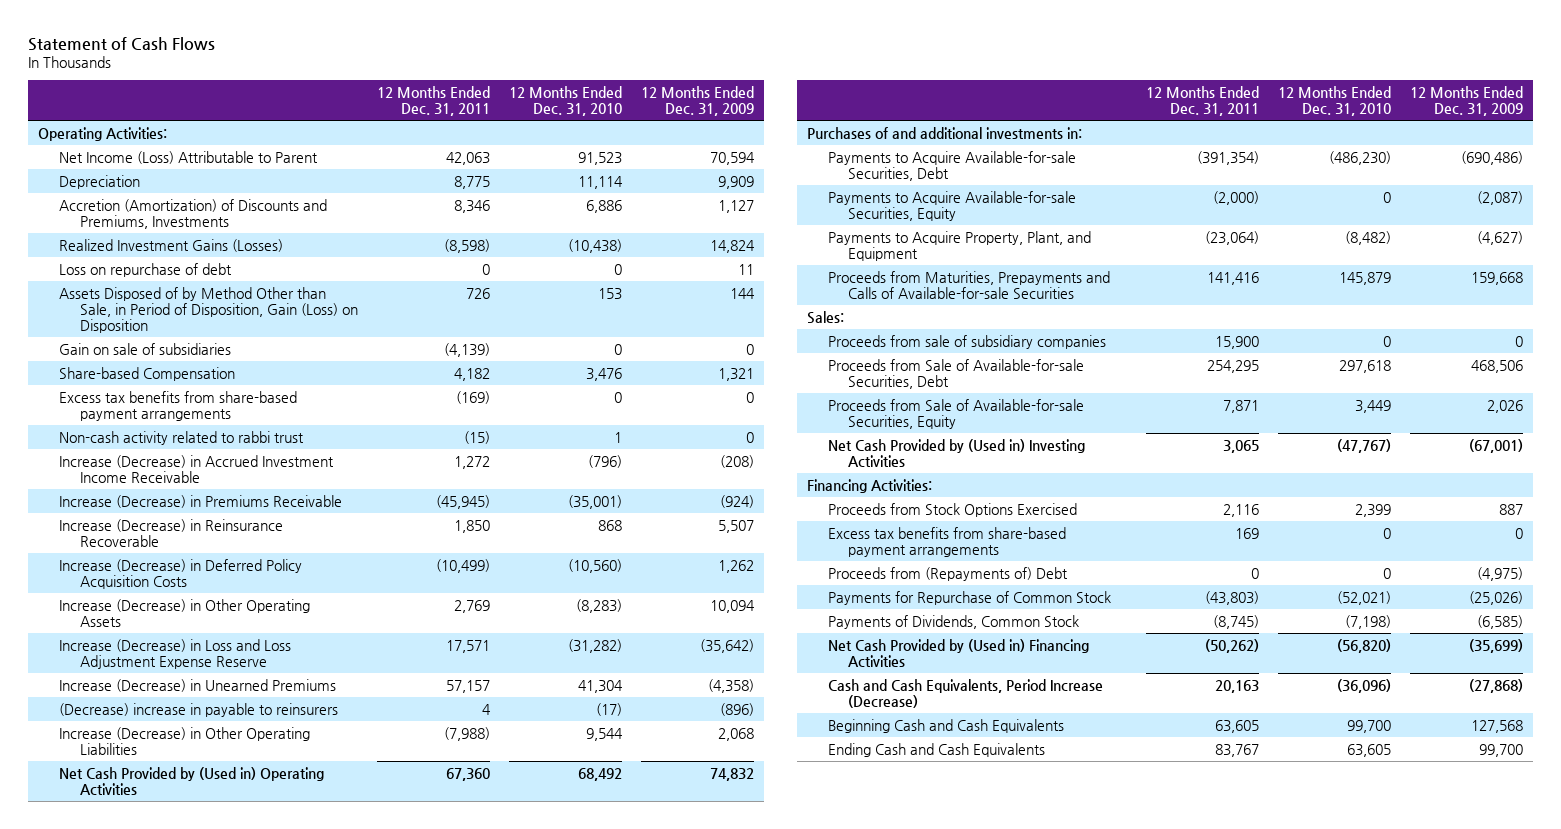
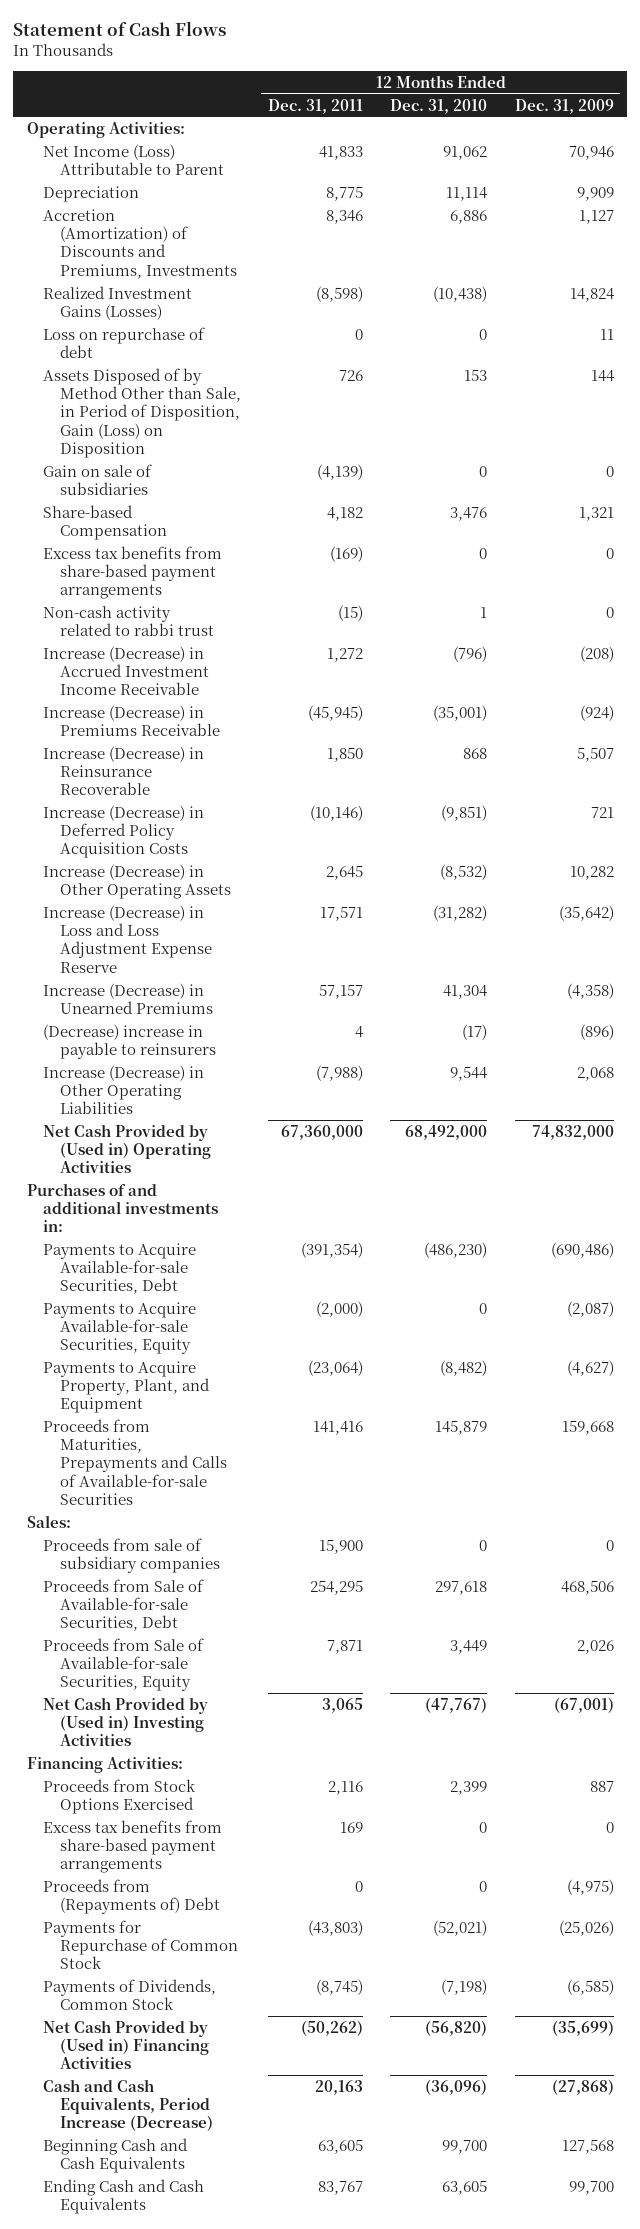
- Net Income (Loss) Attributable to Parent | 42,063 | 91,523 | 70,594
+ Net Income (Loss) Attributable to Parent | 41,833 | 91,062 | 70,946
- Increase (Decrease) in Deferred Policy Acquisition Costs | (10,499) | (10,560) | 1,262
- Increase (Decrease) in Other Operating Assets | 2,769 | (8,283) | 10,094
+ Increase (Decrease) in Deferred Policy Acquisition Costs | (10,146) | (9,851) | 721
+ Increase (Decrease) in Other Operating Assets | 2,645 | (8,532) | 10,282
- Net Cash Provided by (Used in) Operating Activities | 67,360 | 68,492 | 74,832
+ Net Cash Provided by (Used in) Operating Activities | 67,360,000 | 68,492,000 | 74,832,000

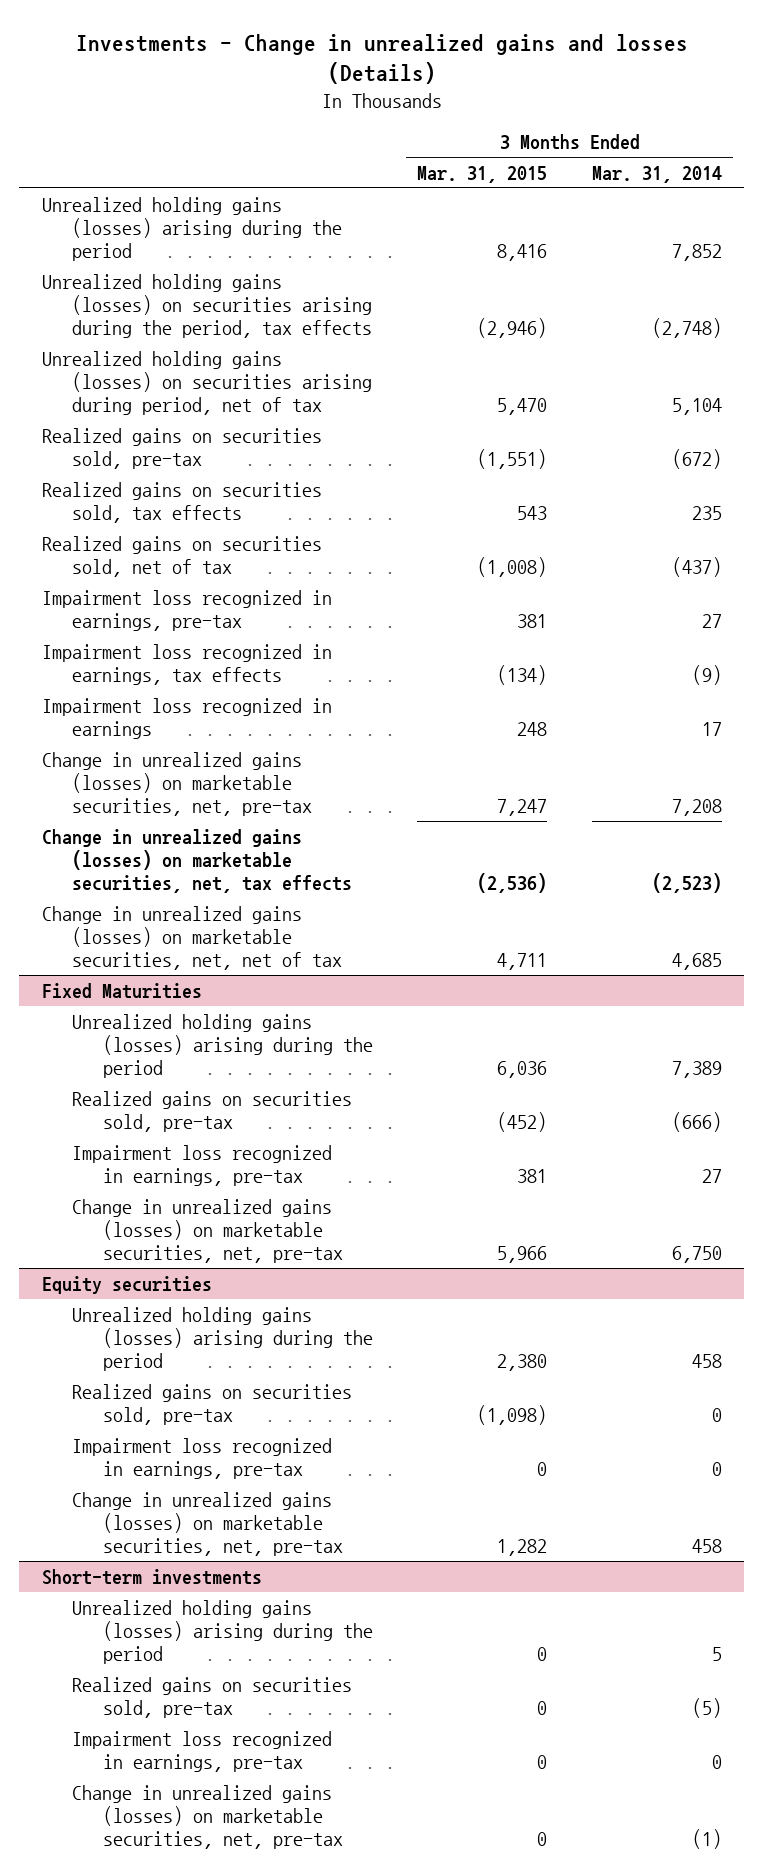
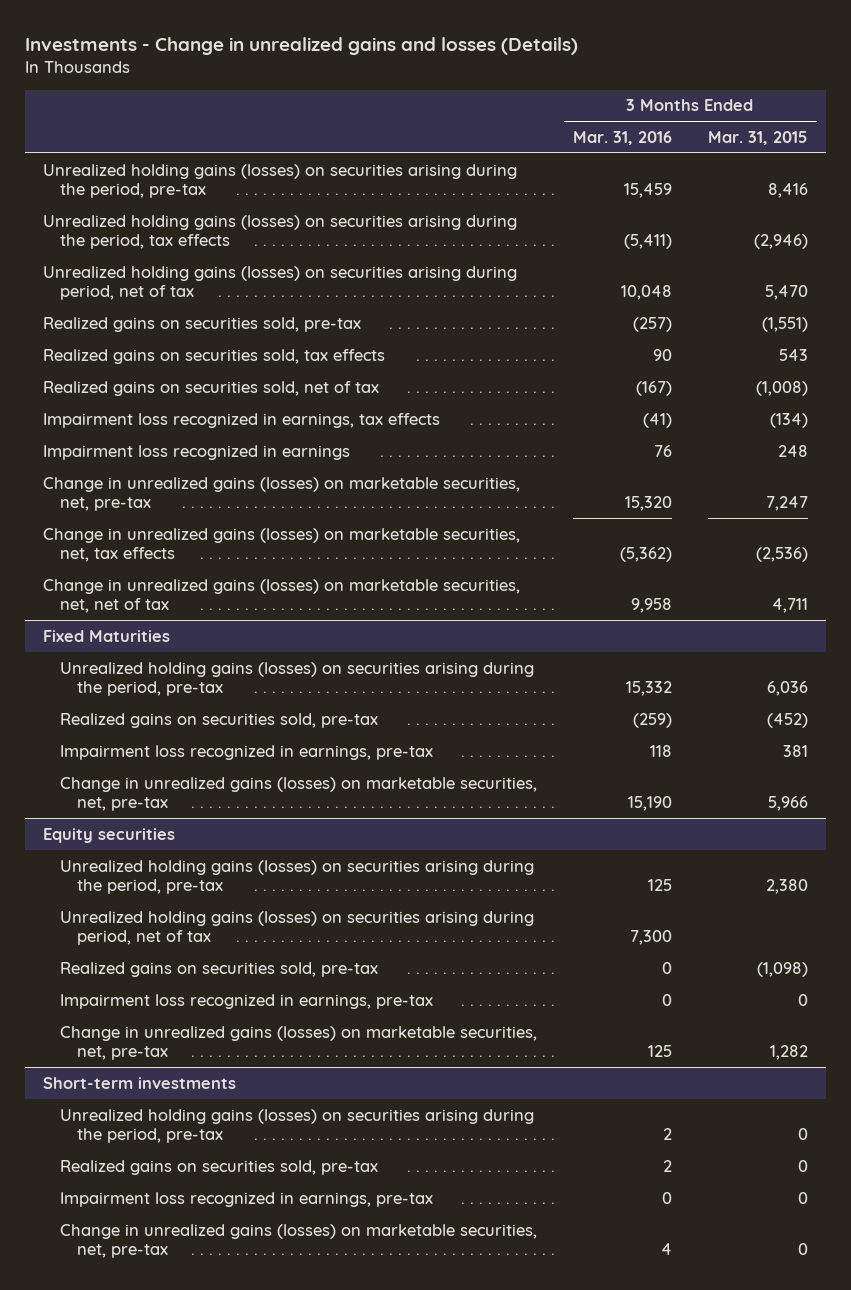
- | 3 Months Ended Mar. 31, 2015 | 3 Months Ended Mar. 31, 2014
+ | 3 Months Ended Mar. 31, 2016 | 3 Months Ended Mar. 31, 2015
- Unrealized holding gains (losses) arising during the period | 8,416 | 7,852
+ Unrealized holding gains (losses) on securities arising during the period, pre-tax | 15,459 | 8,416
- Impairment loss recognized in earnings, pre-tax | 381 | 27
@ Fixed Maturities
- Unrealized holding gains (losses) arising during the period | 6,036 | 7,389
+ Unrealized holding gains (losses) on securities arising during the period, pre-tax | 15,332 | 6,036
@ Equity securities
- Unrealized holding gains (losses) arising during the period | 2,380 | 458
+ Unrealized holding gains (losses) on securities arising during the period, pre-tax | 125 | 2,380
+ Unrealized holding gains (losses) on securities arising during period, net of tax | 7,300 |
@ Short-term investments
- Unrealized holding gains (losses) arising during the period | 0 | 5
+ Unrealized holding gains (losses) on securities arising during the period, pre-tax | 2 | 0

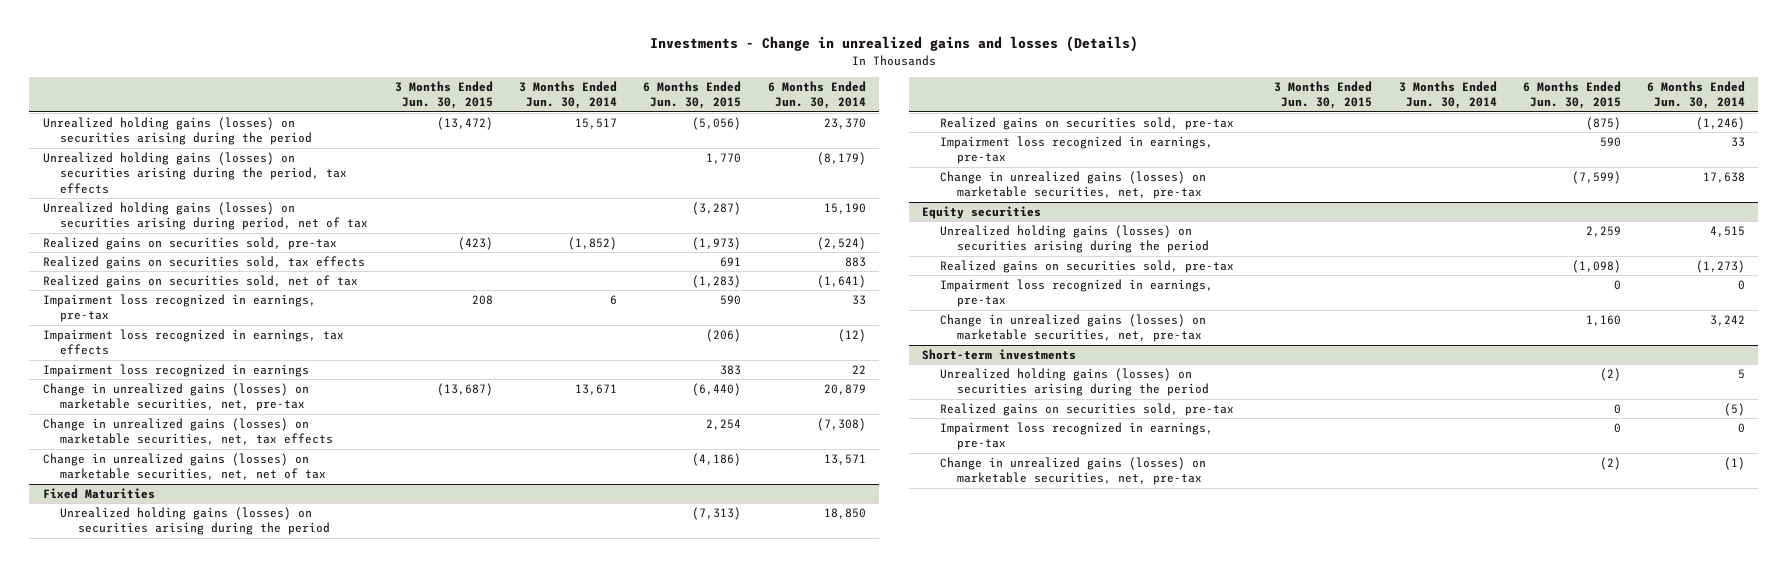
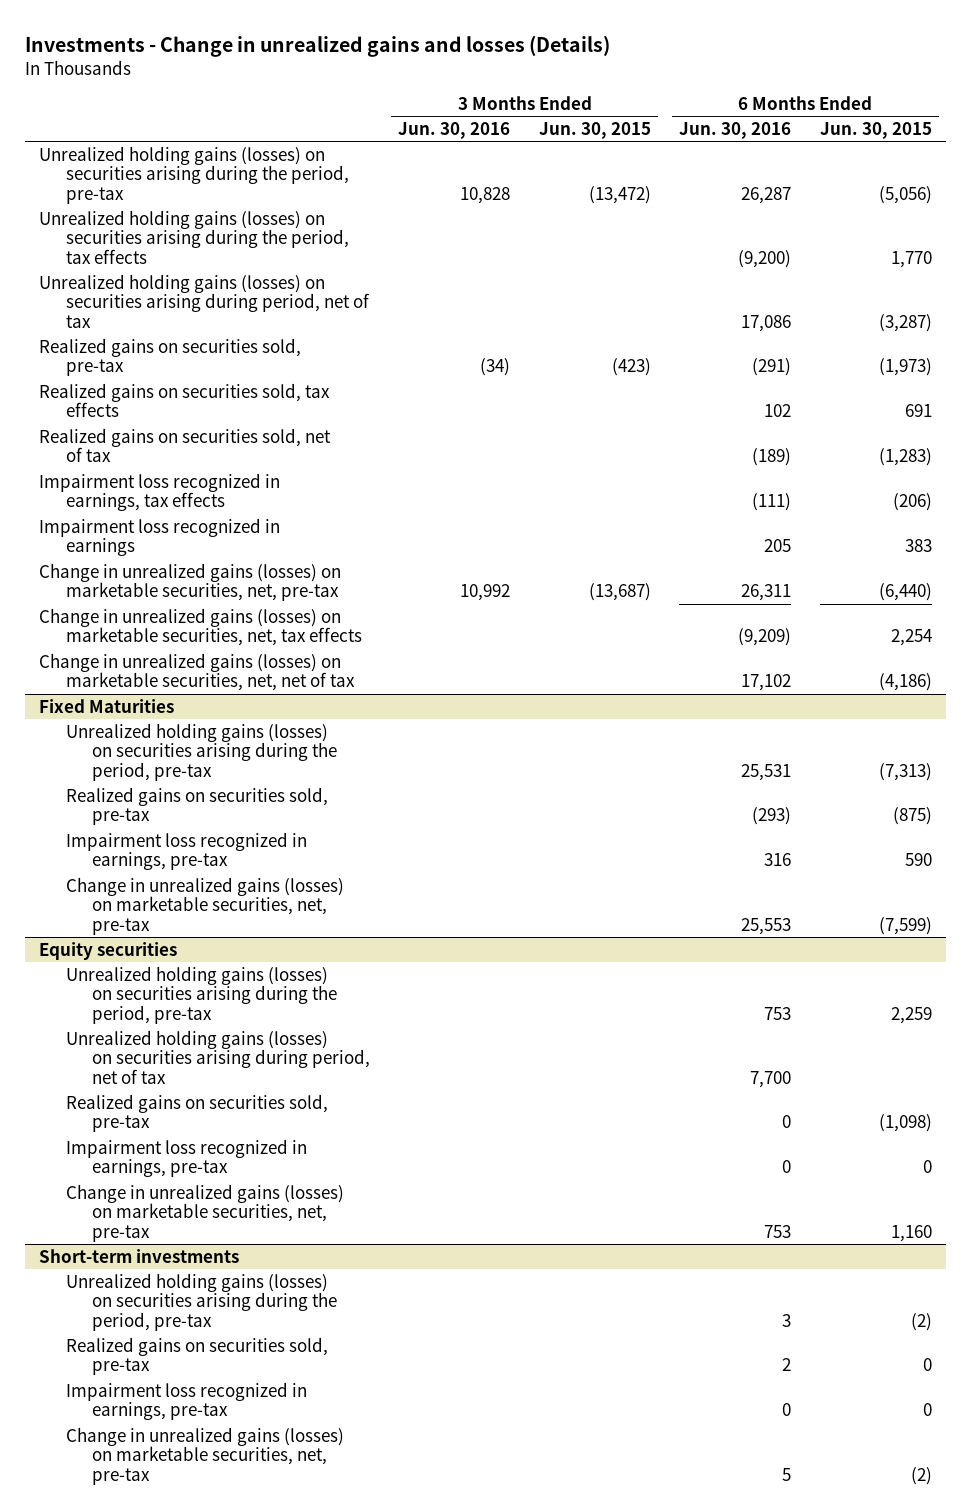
- | 3 Months Ended Jun. 30, 2015 | 3 Months Ended Jun. 30, 2014 | 6 Months Ended Jun. 30, 2015 | 6 Months Ended Jun. 30, 2014
+ | 3 Months Ended Jun. 30, 2016 | 3 Months Ended Jun. 30, 2015 | 6 Months Ended Jun. 30, 2016 | 6 Months Ended Jun. 30, 2015
- Unrealized holding gains (losses) on securities arising during the period | (13,472) | 15,517 | (5,056) | 23,370
+ Unrealized holding gains (losses) on securities arising during the period, pre-tax | 10,828 | (13,472) | 26,287 | (5,056)
- Impairment loss recognized in earnings, pre-tax | 208 | 6 | 590 | 33
@ Fixed Maturities
- Unrealized holding gains (losses) on securities arising during the period | | | (7,313) | 18,850
+ Unrealized holding gains (losses) on securities arising during the period, pre-tax | | | 25,531 | (7,313)
@ Equity securities
- Unrealized holding gains (losses) on securities arising during the period | | | 2,259 | 4,515
+ Unrealized holding gains (losses) on securities arising during the period, pre-tax | | | 753 | 2,259
+ Unrealized holding gains (losses) on securities arising during period, net of tax | | | 7,700 |
@ Short-term investments
- Unrealized holding gains (losses) on securities arising during the period | | | (2) | 5
+ Unrealized holding gains (losses) on securities arising during the period, pre-tax | | | 3 | (2)

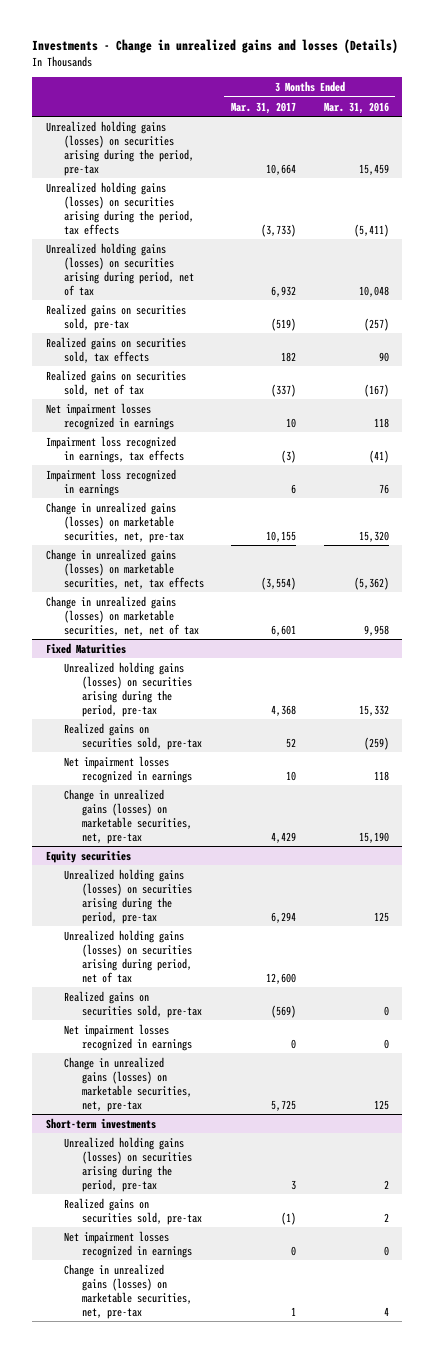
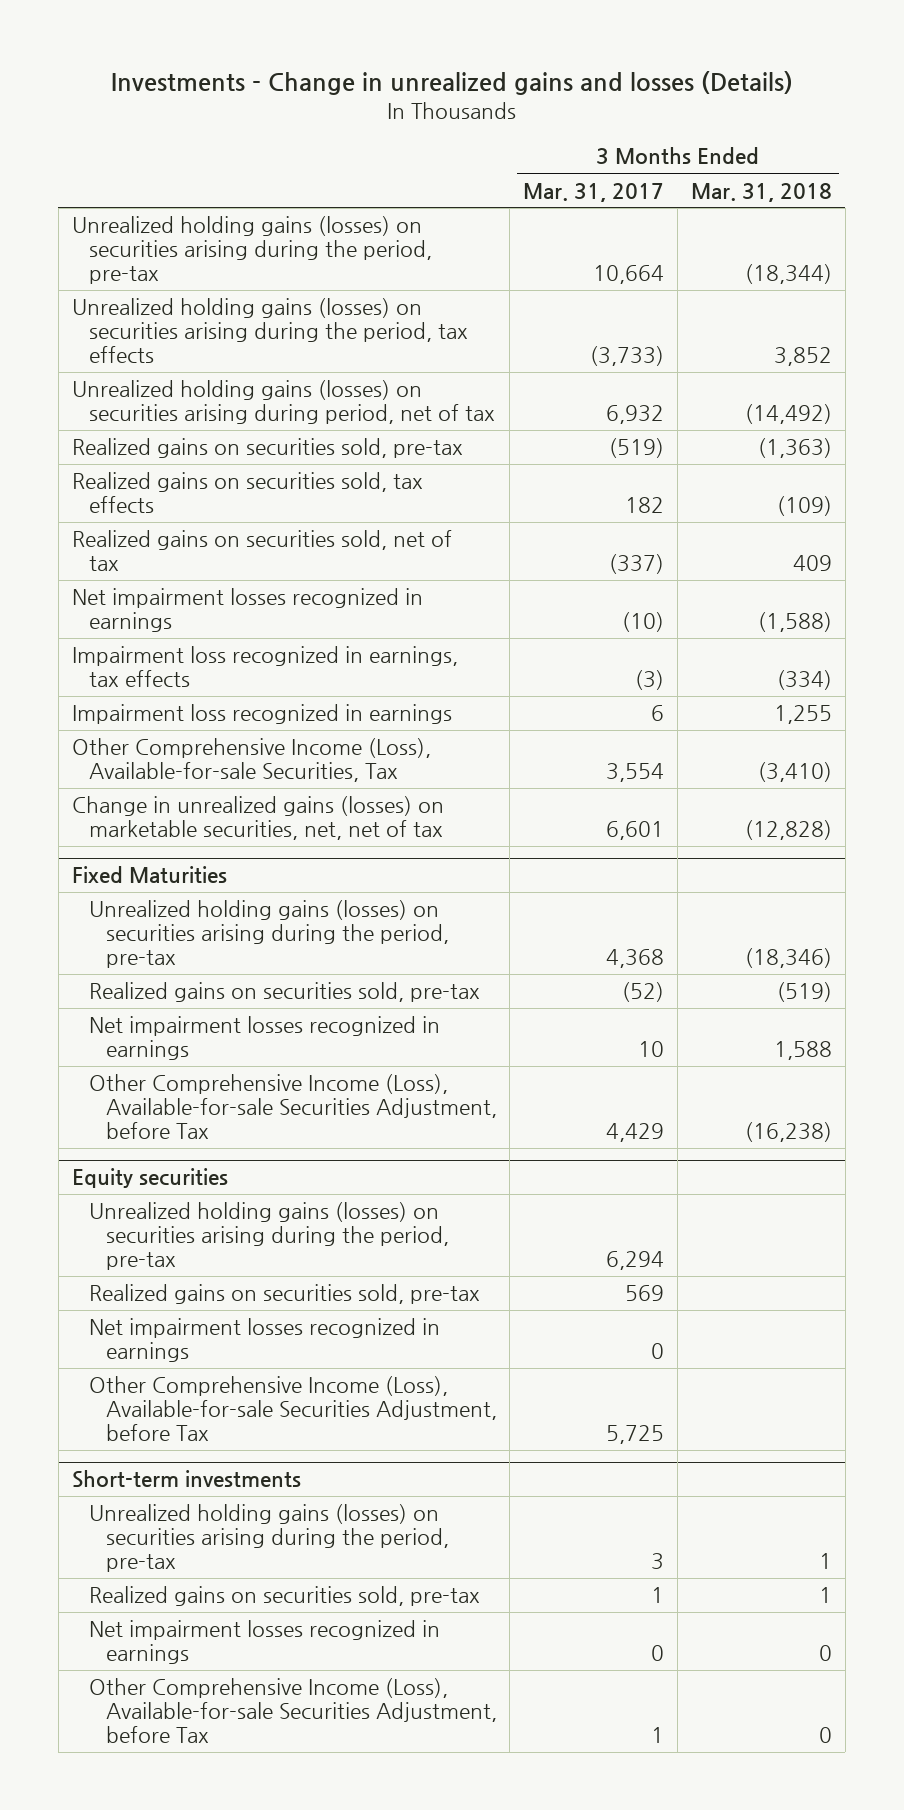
- | 3 Months Ended Mar. 31, 2017 | 3 Months Ended Mar. 31, 2016
+ | 3 Months Ended Mar. 31, 2017 | 3 Months Ended Mar. 31, 2018
- Net impairment losses recognized in earnings | 10 | 118
+ Net impairment losses recognized in earnings | (10) | (1,588)
- Change in unrealized gains (losses) on marketable securities, net, pre-tax | 10,155 | 15,320
- Change in unrealized gains (losses) on marketable securities, net, tax effects | (3,554) | (5,362)
+ Other Comprehensive Income (Loss), Available-for-sale Securities, Tax | 3,554 | (3,410)
@ Fixed Maturities
- Realized gains on securities sold, pre-tax | 52 | (259)
+ Realized gains on securities sold, pre-tax | (52) | (519)
- Change in unrealized gains (losses) on marketable securities, net, pre-tax | 4,429 | 15,190
+ Other Comprehensive Income (Loss), Available-for-sale Securities Adjustment, before Tax | 4,429 | (16,238)
@ Equity securities
- Unrealized holding gains (losses) on securities arising during period, net of tax | 12,600 |
- Realized gains on securities sold, pre-tax | (569) | 0
+ Realized gains on securities sold, pre-tax | 569 |
- Change in unrealized gains (losses) on marketable securities, net, pre-tax | 5,725 | 125
+ Other Comprehensive Income (Loss), Available-for-sale Securities Adjustment, before Tax | 5,725 |
@ Short-term investments
- Realized gains on securities sold, pre-tax | (1) | 2
+ Realized gains on securities sold, pre-tax | 1 | 1
- Change in unrealized gains (losses) on marketable securities, net, pre-tax | 1 | 4
+ Other Comprehensive Income (Loss), Available-for-sale Securities Adjustment, before Tax | 1 | 0

